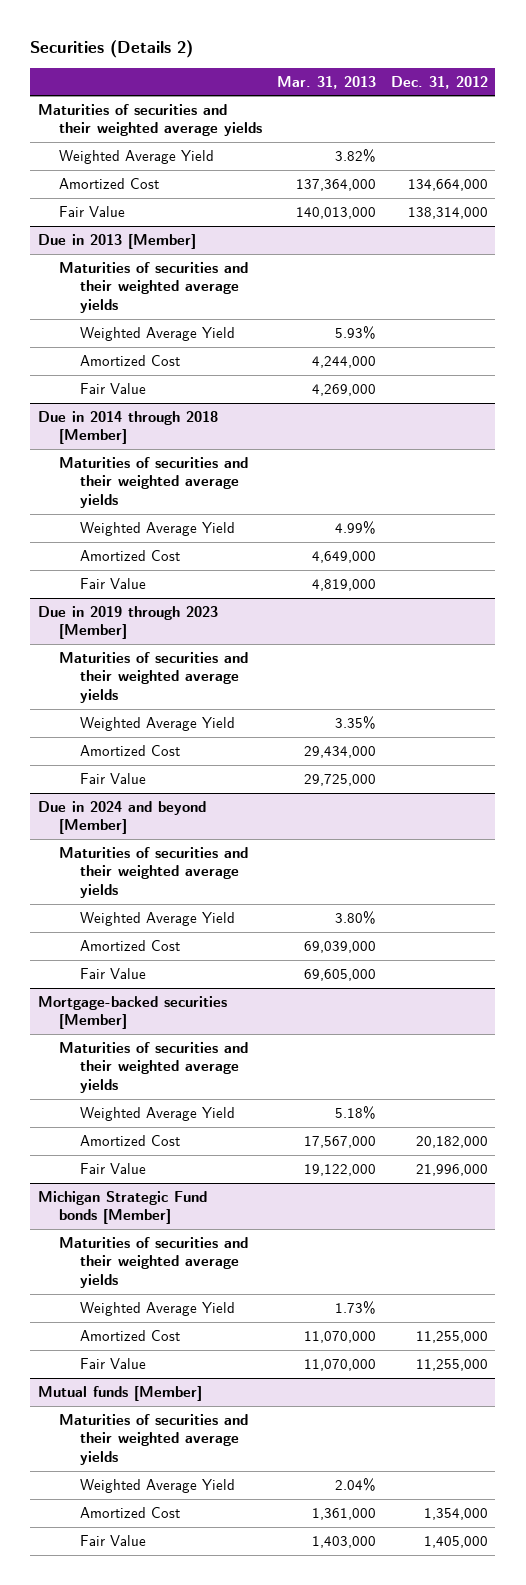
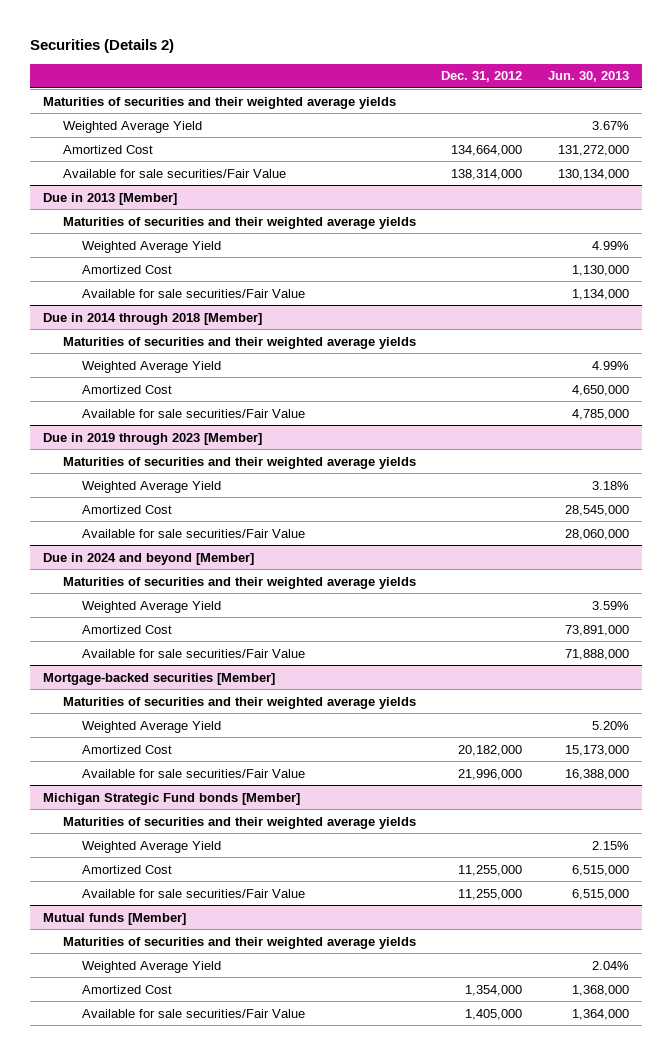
- | Mar. 31, 2013 | Dec. 31, 2012
+ | Dec. 31, 2012 | Jun. 30, 2013
- Fair Value | 140,013,000 | 138,314,000
+ Available for sale securities/Fair Value | 138,314,000 | 130,134,000
@ Due in 2013 [Member]
- Fair Value | 4,269,000 |
+ Available for sale securities/Fair Value | | 1,134,000
@ Due in 2014 through 2018 [Member]
- Fair Value | 4,819,000 |
+ Available for sale securities/Fair Value | | 4,785,000
@ Due in 2019 through 2023 [Member]
- Fair Value | 29,725,000 |
+ Available for sale securities/Fair Value | | 28,060,000
@ Due in 2024 and beyond [Member]
- Fair Value | 69,605,000 |
+ Available for sale securities/Fair Value | | 71,888,000
@ Mortgage-backed securities [Member]
- Fair Value | 19,122,000 | 21,996,000
+ Available for sale securities/Fair Value | 21,996,000 | 16,388,000
@ Michigan Strategic Fund bonds [Member]
- Fair Value | 11,070,000 | 11,255,000
+ Available for sale securities/Fair Value | 11,255,000 | 6,515,000
@ Mutual funds [Member]
- Fair Value | 1,403,000 | 1,405,000
+ Available for sale securities/Fair Value | 1,405,000 | 1,364,000

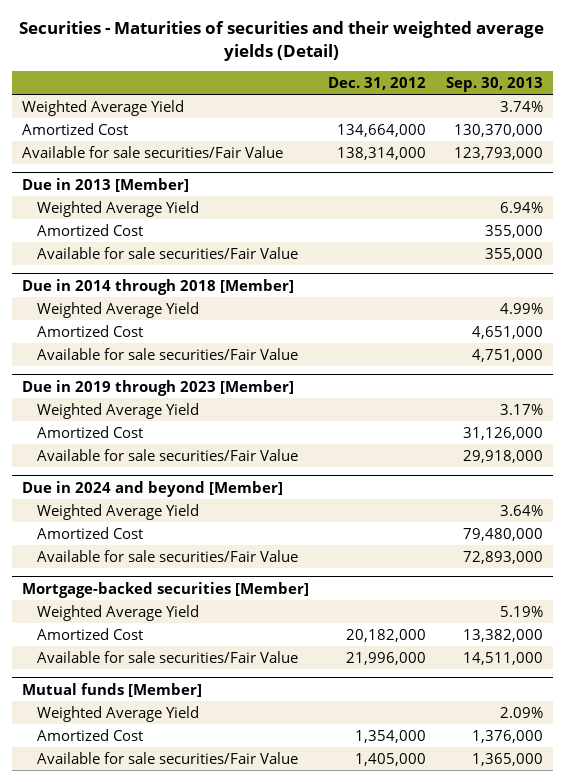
- Securities (Details 2)
+ Securities - Maturities of securities and their weighted average yields (Detail)
- | Dec. 31, 2012 | Jun. 30, 2013
+ | Dec. 31, 2012 | Sep. 30, 2013
- Maturities of securities and their weighted average yields
@ Due in 2013 [Member]
- Maturities of securities and their weighted average yields
@ Due in 2014 through 2018 [Member]
- Maturities of securities and their weighted average yields
@ Due in 2019 through 2023 [Member]
- Maturities of securities and their weighted average yields
@ Due in 2024 and beyond [Member]
- Maturities of securities and their weighted average yields
@ Mortgage-backed securities [Member]
- Maturities of securities and their weighted average yields
- Michigan Strategic Fund bonds [Member]
- Maturities of securities and their weighted average yields
- Weighted Average Yield | | 2.15%
- Amortized Cost | 11,255,000 | 6,515,000
- Available for sale securities/Fair Value | 11,255,000 | 6,515,000
@ Mutual funds [Member]
- Maturities of securities and their weighted average yields

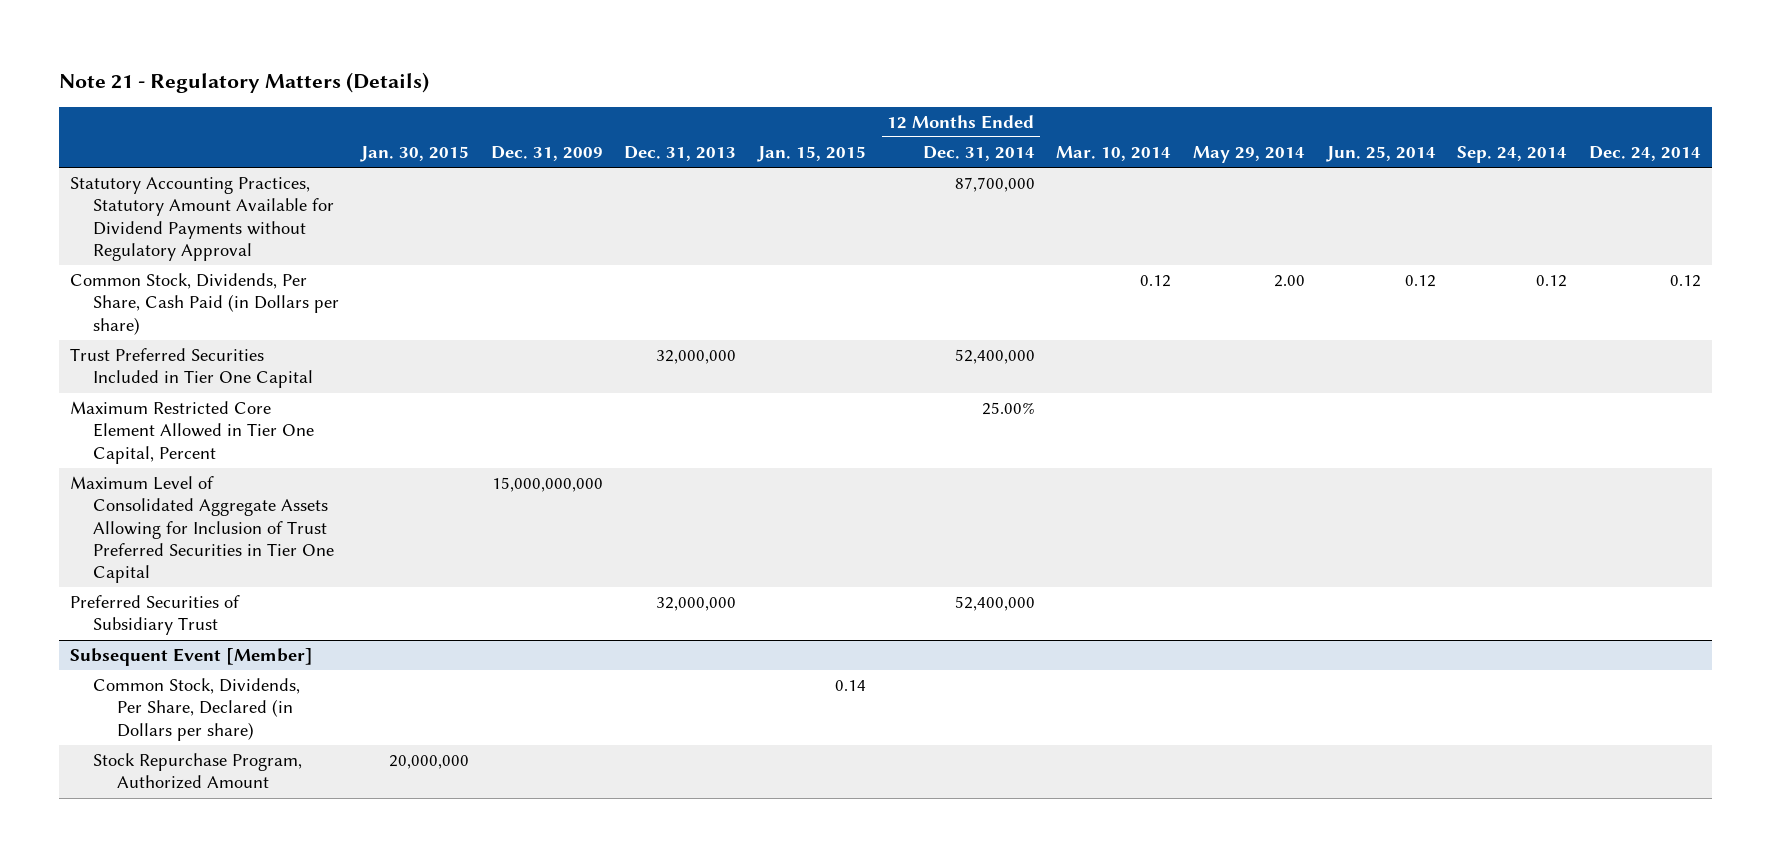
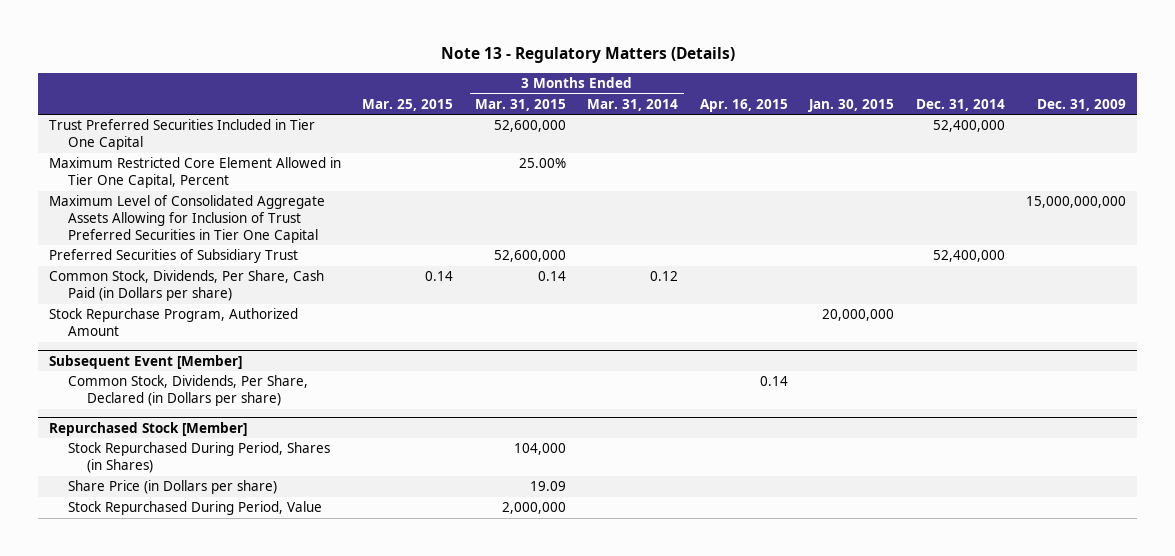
- Note 21 - Regulatory Matters (Details)
+ Note 13 - Regulatory Matters (Details)
- | Jan. 30, 2015 | Dec. 31, 2009 | Dec. 31, 2013 | Jan. 15, 2015 | 12 Months Ended Dec. 31, 2014 | Mar. 10, 2014 | May 29, 2014 | Jun. 25, 2014 | Sep. 24, 2014 | Dec. 24, 2014
+ | Mar. 25, 2015 | 3 Months Ended Mar. 31, 2015 | 3 Months Ended Mar. 31, 2014 | Apr. 16, 2015 | Jan. 30, 2015 | Dec. 31, 2014 | Dec. 31, 2009
- Statutory Accounting Practices, Statutory Amount Available for Dividend Payments without Regulatory Approval | | | | | 87,700,000 | | | | |
moved down: Common Stock, Dividends, Per Share, Cash Paid (in Dollars per share) | 0.14 | 0.14 | 0.12 | | | |
+ Stock Repurchase Program, Authorized Amount | | | | | 20,000,000 | |
@ Subsequent Event [Member]
- Stock Repurchase Program, Authorized Amount | 20,000,000 | | | | | | | | |
+ Repurchased Stock [Member]
+ Stock Repurchased During Period, Shares (in Shares) | | 104,000 | | | | |
+ Share Price (in Dollars per share) | | 19.09 | | | | |
+ Stock Repurchased During Period, Value | | 2,000,000 | | | | |

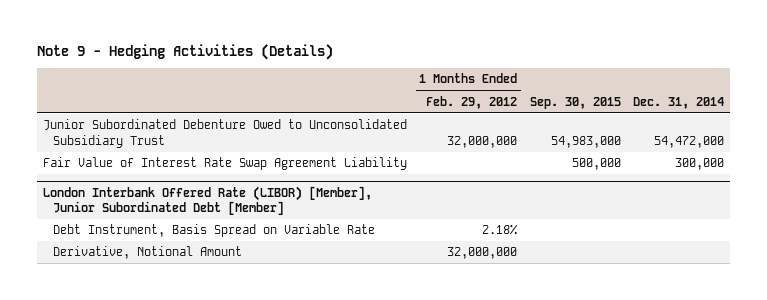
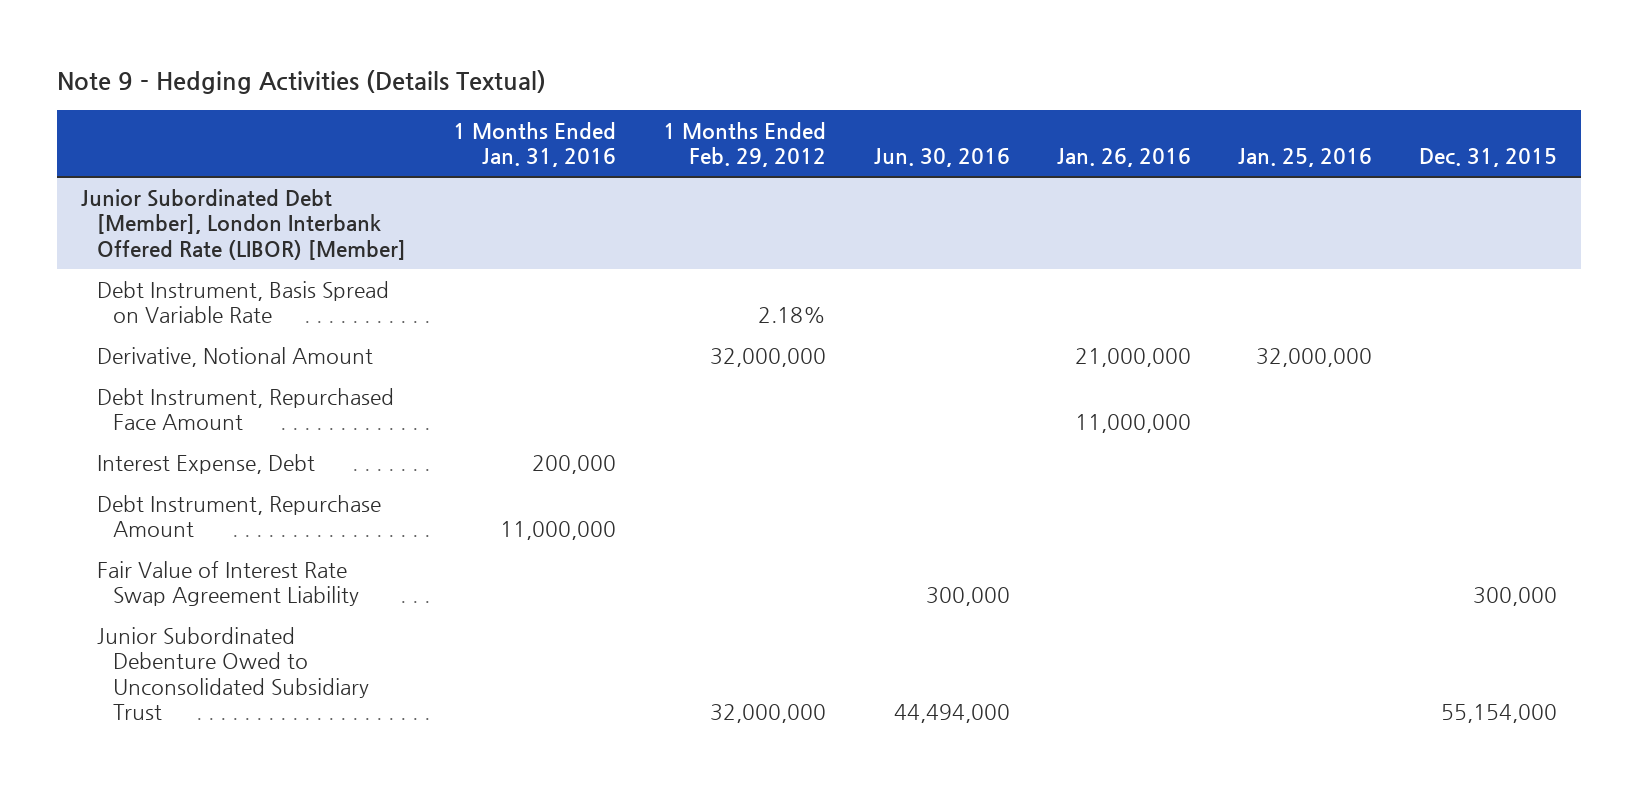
- Note 9 - Hedging Activities (Details)
+ Note 9 - Hedging Activities (Details Textual)
- | 1 Months Ended Feb. 29, 2012 | Sep. 30, 2015 | Dec. 31, 2014
+ | 1 Months Ended Jan. 31, 2016 | 1 Months Ended Feb. 29, 2012 | Jun. 30, 2016 | Jan. 26, 2016 | Jan. 25, 2016 | Dec. 31, 2015
- Junior Subordinated Debenture Owed to Unconsolidated Subsidiary Trust | 32,000,000 | 54,983,000 | 54,472,000
- Fair Value of Interest Rate Swap Agreement Liability | | 500,000 | 300,000
- London Interbank Offered Rate (LIBOR) [Member], Junior Subordinated Debt [Member]
+ Junior Subordinated Debt [Member], London Interbank Offered Rate (LIBOR) [Member]
+ Debt Instrument, Repurchased Face Amount | | | | 11,000,000 | |
+ Interest Expense, Debt | 200,000 | | | | |
+ Debt Instrument, Repurchase Amount | 11,000,000 | | | | |
+ Fair Value of Interest Rate Swap Agreement Liability | | | 300,000 | | | 300,000
+ Junior Subordinated Debenture Owed to Unconsolidated Subsidiary Trust | | 32,000,000 | 44,494,000 | | | 55,154,000

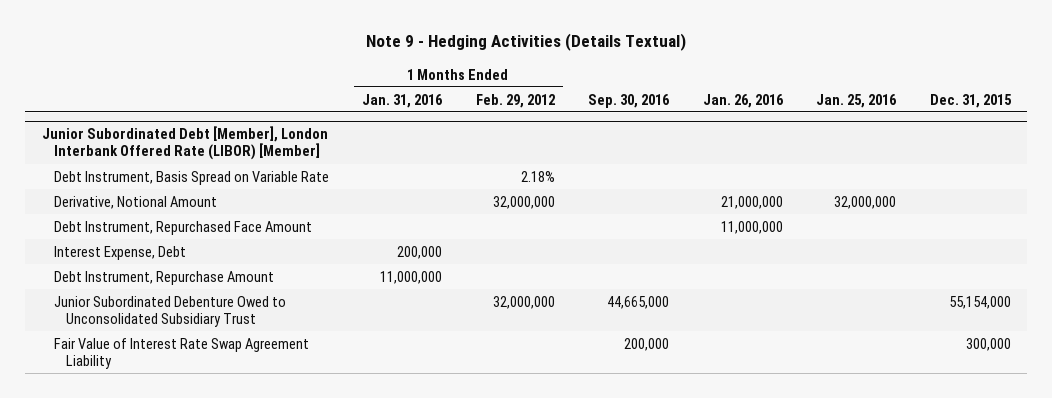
- | 1 Months Ended Jan. 31, 2016 | 1 Months Ended Feb. 29, 2012 | Jun. 30, 2016 | Jan. 26, 2016 | Jan. 25, 2016 | Dec. 31, 2015
+ | 1 Months Ended Jan. 31, 2016 | 1 Months Ended Feb. 29, 2012 | Sep. 30, 2016 | Jan. 26, 2016 | Jan. 25, 2016 | Dec. 31, 2015
@ Junior Subordinated Debt [Member], London Interbank Offered Rate (LIBOR) [Member]
moved down: Fair Value of Interest Rate Swap Agreement Liability | | | 200,000 | | | 300,000

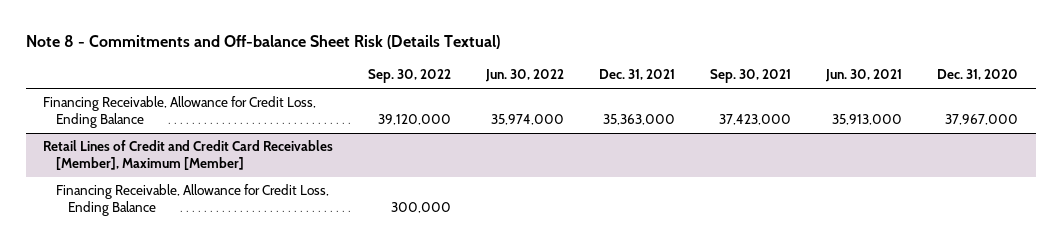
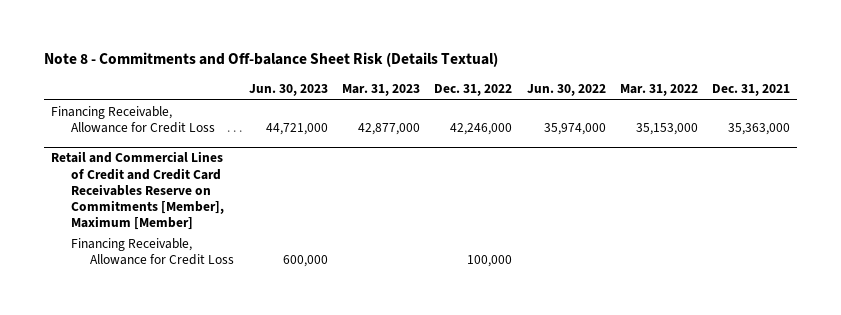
- | Sep. 30, 2022 | Jun. 30, 2022 | Dec. 31, 2021 | Sep. 30, 2021 | Jun. 30, 2021 | Dec. 31, 2020
+ | Jun. 30, 2023 | Mar. 31, 2023 | Dec. 31, 2022 | Jun. 30, 2022 | Mar. 31, 2022 | Dec. 31, 2021
- Financing Receivable, Allowance for Credit Loss, Ending Balance | 39,120,000 | 35,974,000 | 35,363,000 | 37,423,000 | 35,913,000 | 37,967,000
- Retail Lines of Credit and Credit Card Receivables [Member], Maximum [Member]
- Financing Receivable, Allowance for Credit Loss, Ending Balance | 300,000 | | | | |
+ Financing Receivable, Allowance for Credit Loss | 44,721,000 | 42,877,000 | 42,246,000 | 35,974,000 | 35,153,000 | 35,363,000
+ Retail and Commercial Lines of Credit and Credit Card Receivables Reserve on Commitments [Member], Maximum [Member]
+ Financing Receivable, Allowance for Credit Loss | 600,000 | | 100,000 | | |

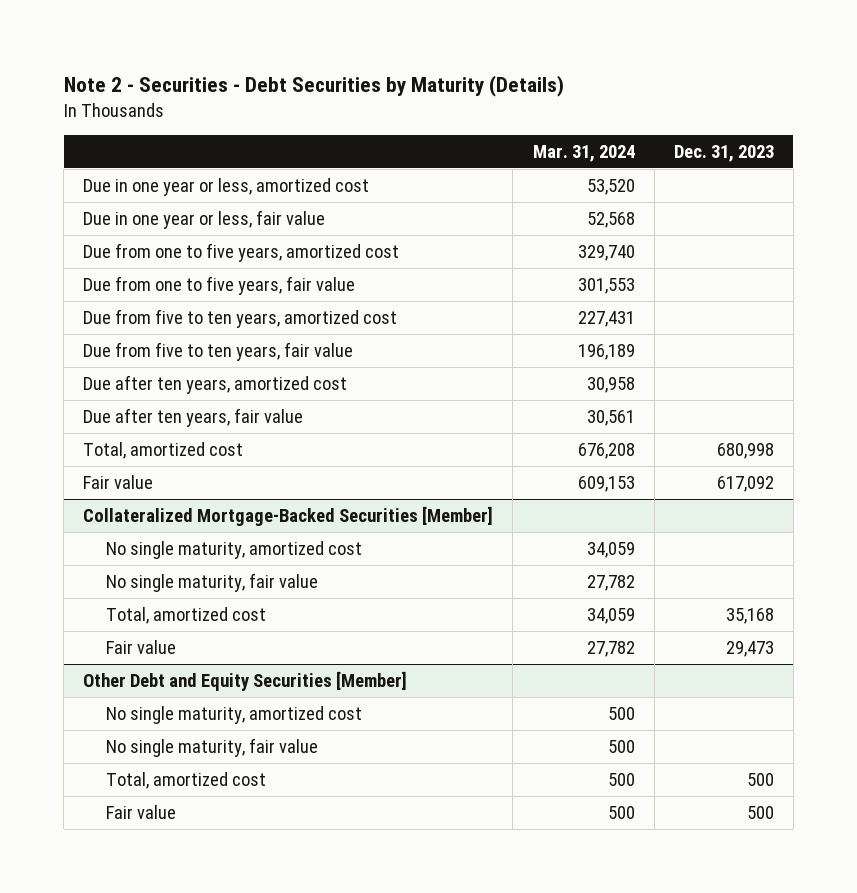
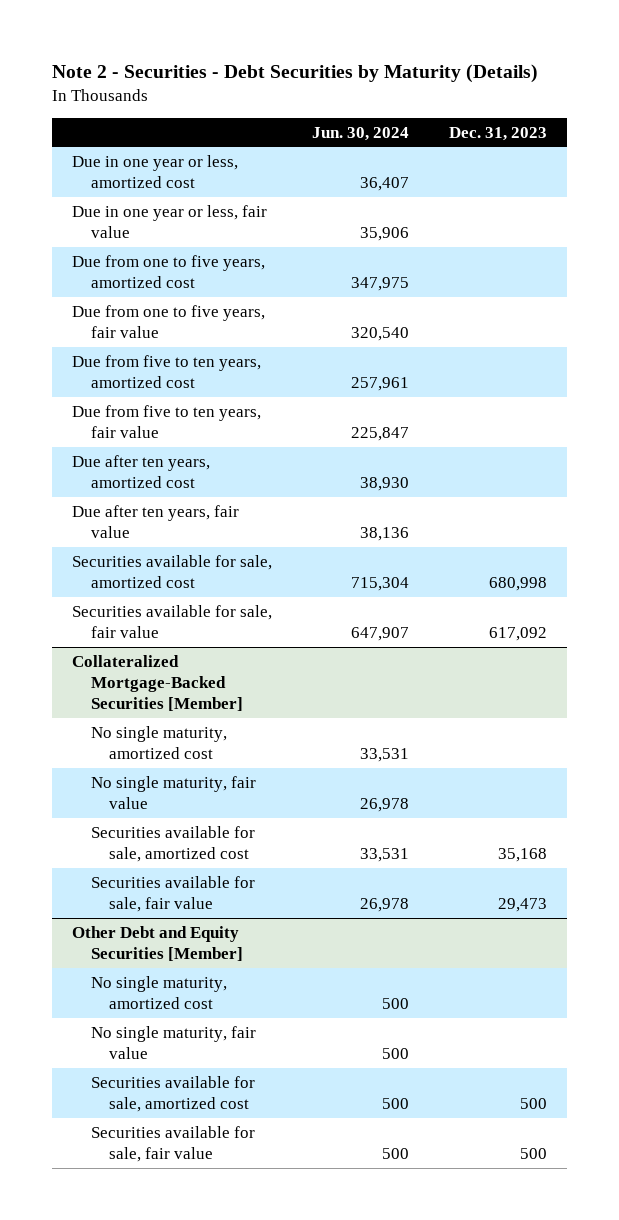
- | Mar. 31, 2024 | Dec. 31, 2023
+ | Jun. 30, 2024 | Dec. 31, 2023
- Total, amortized cost | 676,208 | 680,998
- Fair value | 609,153 | 617,092
+ Securities available for sale, amortized cost | 715,304 | 680,998
+ Securities available for sale, fair value | 647,907 | 617,092
@ Collateralized Mortgage-Backed Securities [Member]
- Total, amortized cost | 34,059 | 35,168
- Fair value | 27,782 | 29,473
+ Securities available for sale, amortized cost | 33,531 | 35,168
+ Securities available for sale, fair value | 26,978 | 29,473
@ Other Debt and Equity Securities [Member]
- Total, amortized cost | 500 | 500
- Fair value | 500 | 500
+ Securities available for sale, amortized cost | 500 | 500
+ Securities available for sale, fair value | 500 | 500

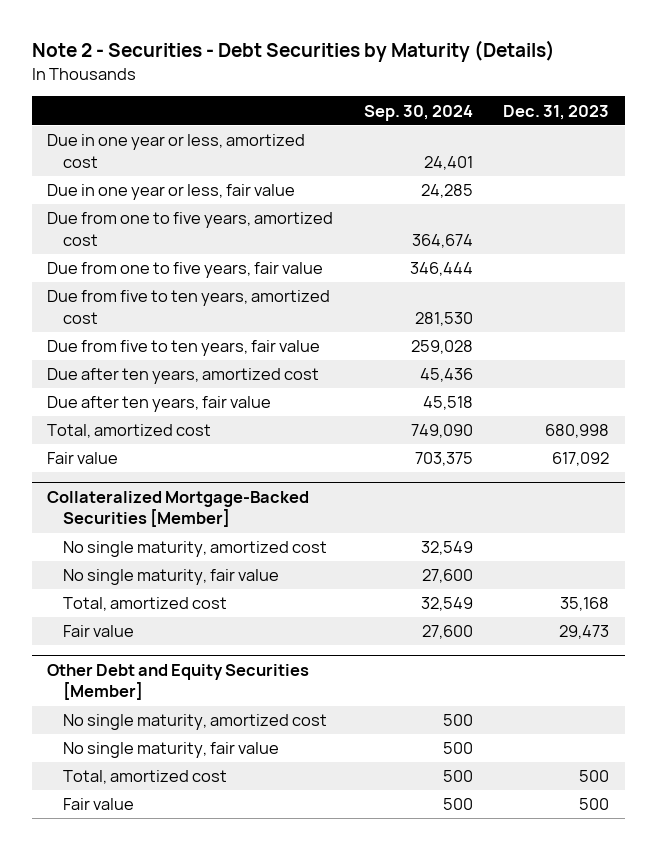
- | Jun. 30, 2024 | Dec. 31, 2023
+ | Sep. 30, 2024 | Dec. 31, 2023
- Securities available for sale, amortized cost | 715,304 | 680,998
- Securities available for sale, fair value | 647,907 | 617,092
+ Total, amortized cost | 749,090 | 680,998
+ Fair value | 703,375 | 617,092
@ Collateralized Mortgage-Backed Securities [Member]
- Securities available for sale, amortized cost | 33,531 | 35,168
- Securities available for sale, fair value | 26,978 | 29,473
+ Total, amortized cost | 32,549 | 35,168
+ Fair value | 27,600 | 29,473
@ Other Debt and Equity Securities [Member]
- Securities available for sale, amortized cost | 500 | 500
- Securities available for sale, fair value | 500 | 500
+ Total, amortized cost | 500 | 500
+ Fair value | 500 | 500

